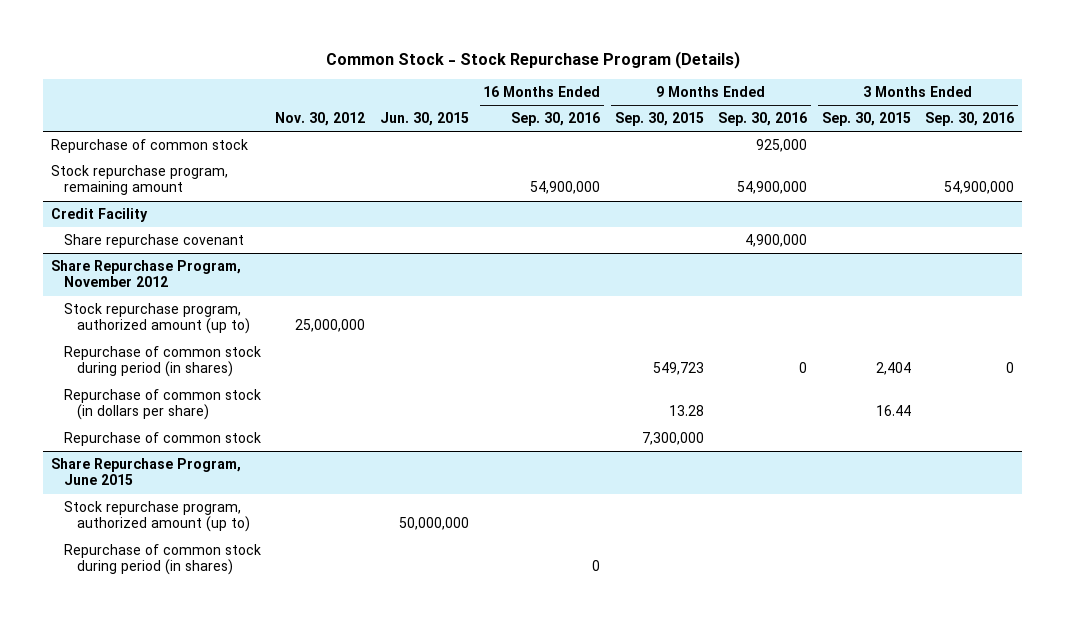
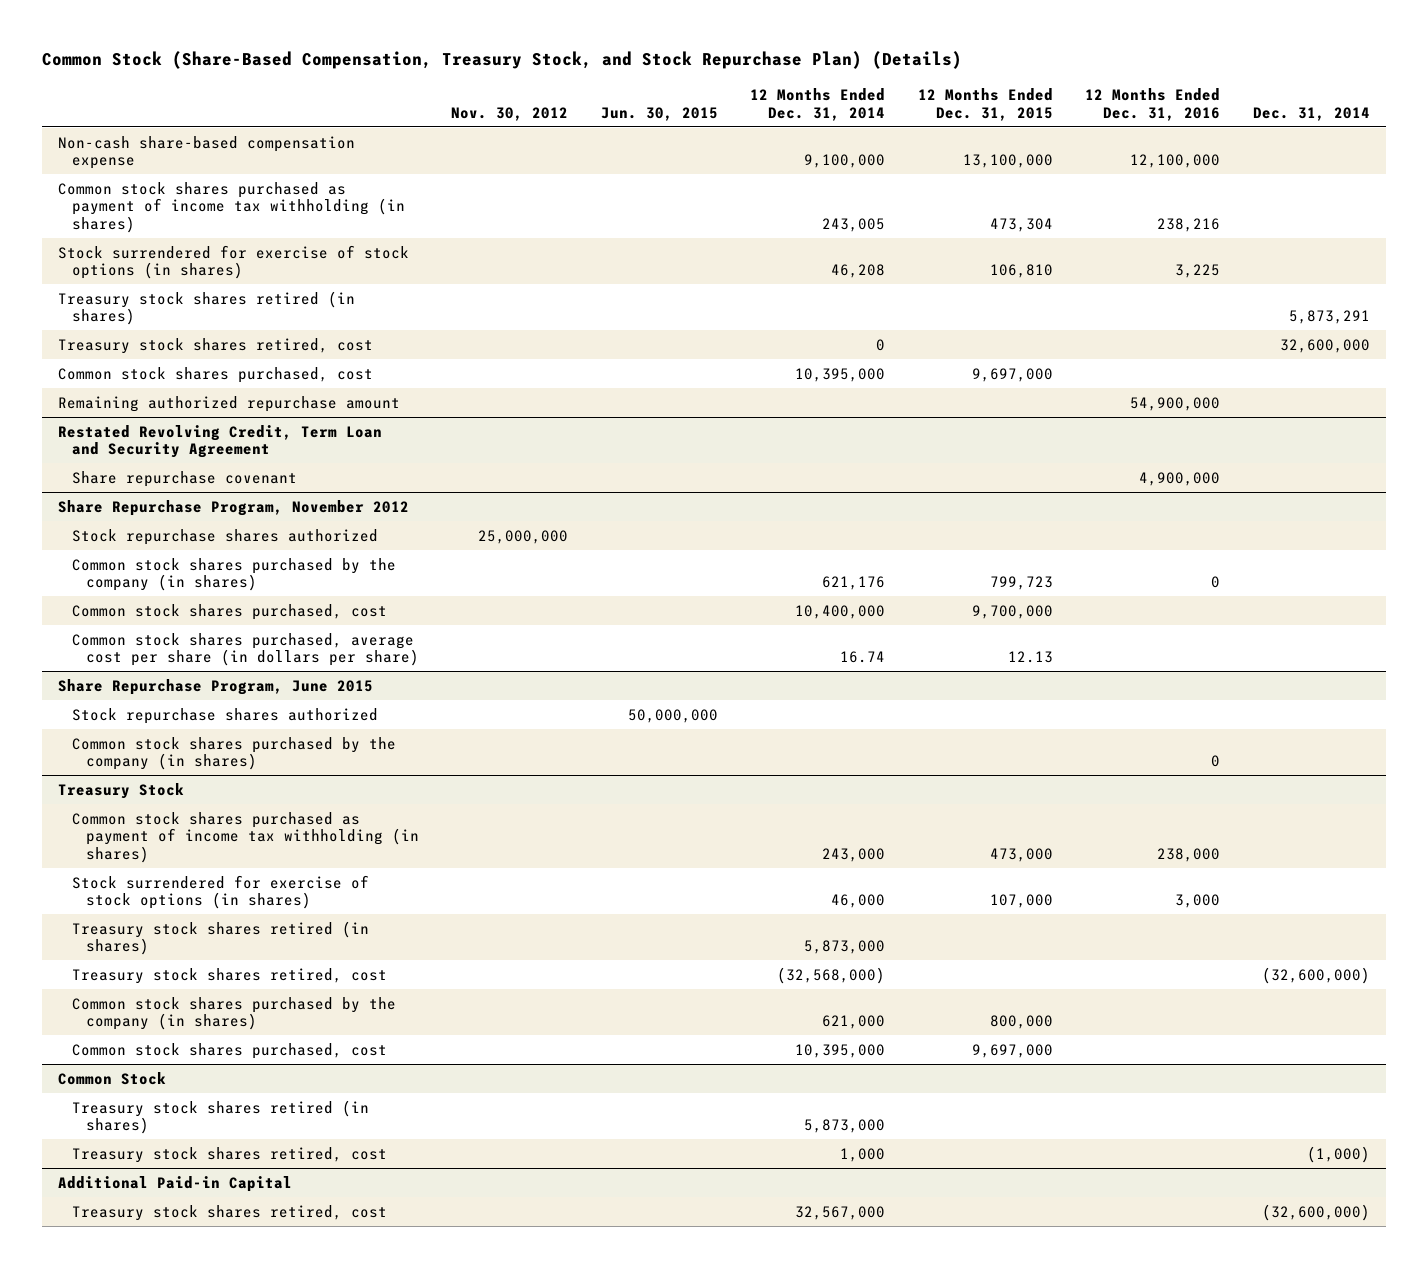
- Common Stock - Stock Repurchase Program (Details)
+ Common Stock (Share-Based Compensation, Treasury Stock, and Stock Repurchase Plan) (Details)
- | Nov. 30, 2012 | Jun. 30, 2015 | 16 Months Ended Sep. 30, 2016 | 9 Months Ended Sep. 30, 2015 | 9 Months Ended Sep. 30, 2016 | 3 Months Ended Sep. 30, 2015 | 3 Months Ended Sep. 30, 2016
+ | Nov. 30, 2012 | Jun. 30, 2015 | 12 Months Ended Dec. 31, 2014 | 12 Months Ended Dec. 31, 2015 | 12 Months Ended Dec. 31, 2016 | Dec. 31, 2014
- Repurchase of common stock | | | | | 925,000 | |
- Stock repurchase program, remaining amount | | | 54,900,000 | | 54,900,000 | | 54,900,000
- Credit Facility
+ Non-cash share-based compensation expense | | | 9,100,000 | 13,100,000 | 12,100,000 |
+ Common stock shares purchased as payment of income tax withholding (in shares) | | | 243,005 | 473,304 | 238,216 |
+ Stock surrendered for exercise of stock options (in shares) | | | 46,208 | 106,810 | 3,225 |
+ Treasury stock shares retired (in shares) | | | | | | 5,873,291
+ Treasury stock shares retired, cost | | | 0 | | | 32,600,000
+ Common stock shares purchased, cost | | | 10,395,000 | 9,697,000 | |
+ Remaining authorized repurchase amount | | | | | 54,900,000 |
+ Restated Revolving Credit, Term Loan and Security Agreement
@ Share Repurchase Program, November 2012
- Stock repurchase program, authorized amount (up to) | 25,000,000 | | | | | |
- Repurchase of common stock during period (in shares) | | | | 549,723 | 0 | 2,404 | 0
- Repurchase of common stock (in dollars per share) | | | | 13.28 | | 16.44 |
- Repurchase of common stock | | | | 7,300,000 | | |
+ Stock repurchase shares authorized | 25,000,000 | | | | |
+ Common stock shares purchased by the company (in shares) | | | 621,176 | 799,723 | 0 |
+ Common stock shares purchased, cost | | | 10,400,000 | 9,700,000 | |
+ Common stock shares purchased, average cost per share (in dollars per share) | | | 16.74 | 12.13 | |
@ Share Repurchase Program, June 2015
- Stock repurchase program, authorized amount (up to) | | 50,000,000 | | | | |
- Repurchase of common stock during period (in shares) | | | 0 | | | |
+ Stock repurchase shares authorized | | 50,000,000 | | | |
+ Common stock shares purchased by the company (in shares) | | | | | 0 |
+ Treasury Stock
+ Common stock shares purchased as payment of income tax withholding (in shares) | | | 243,000 | 473,000 | 238,000 |
+ Stock surrendered for exercise of stock options (in shares) | | | 46,000 | 107,000 | 3,000 |
+ Treasury stock shares retired (in shares) | | | 5,873,000 | | |
+ Treasury stock shares retired, cost | | | (32,568,000) | | | (32,600,000)
+ Common stock shares purchased by the company (in shares) | | | 621,000 | 800,000 | |
+ Common stock shares purchased, cost | | | 10,395,000 | 9,697,000 | |
+ Common Stock
+ Treasury stock shares retired (in shares) | | | 5,873,000 | | |
+ Treasury stock shares retired, cost | | | 1,000 | | | (1,000)
+ Additional Paid-in Capital
+ Treasury stock shares retired, cost | | | 32,567,000 | | | (32,600,000)

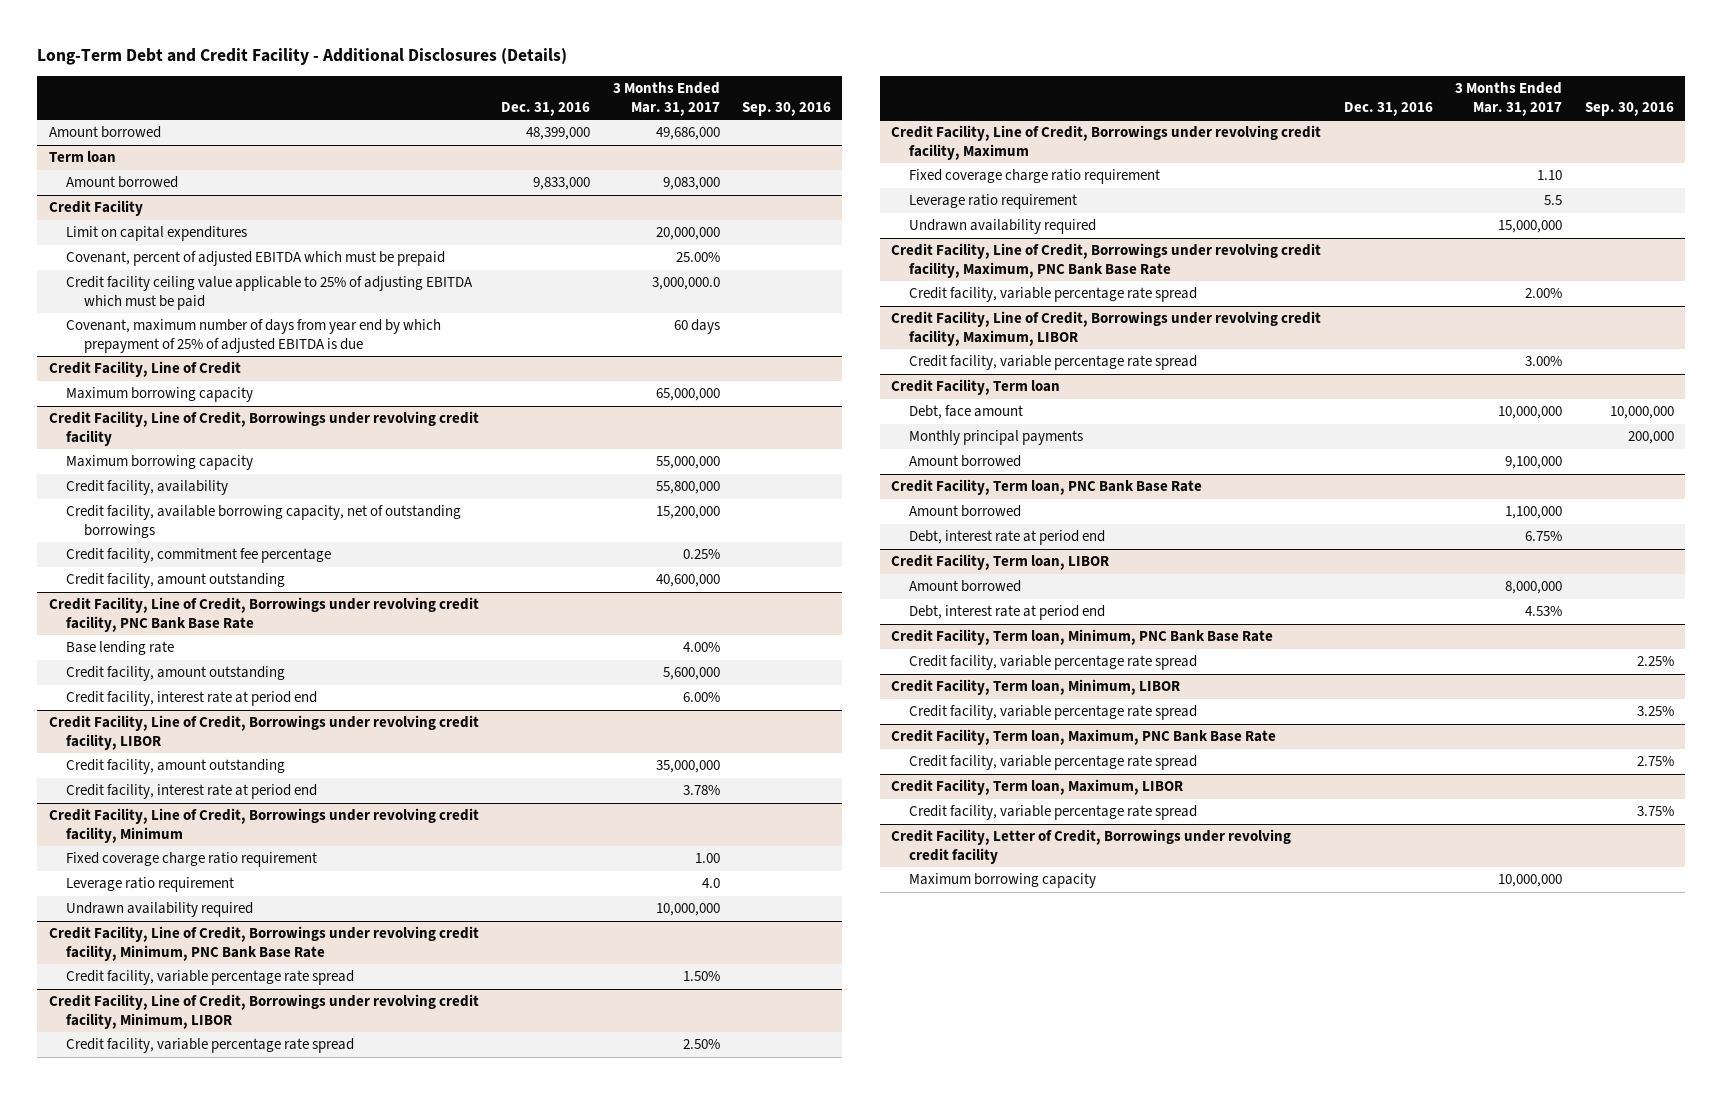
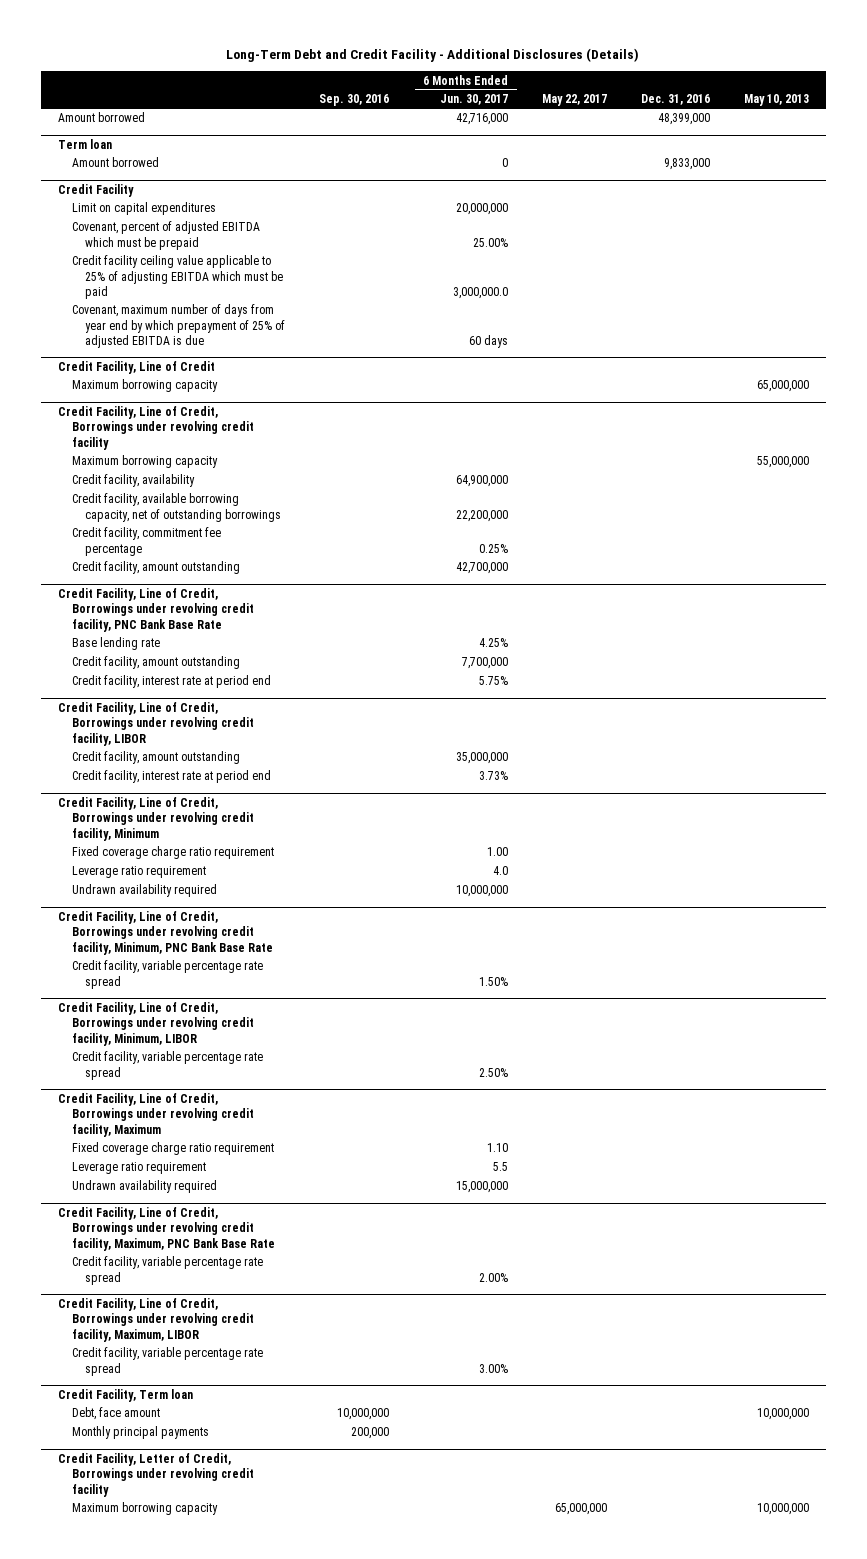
- | Dec. 31, 2016 | 3 Months Ended Mar. 31, 2017 | Sep. 30, 2016
+ | Sep. 30, 2016 | 6 Months Ended Jun. 30, 2017 | May 22, 2017 | Dec. 31, 2016 | May 10, 2013
@ Credit Facility, Term loan
- Amount borrowed | | 9,100,000 |
- Credit Facility, Term loan, PNC Bank Base Rate
- Amount borrowed | | 1,100,000 |
- Debt, interest rate at period end | | 6.75% |
- Credit Facility, Term loan, LIBOR
- Amount borrowed | | 8,000,000 |
- Debt, interest rate at period end | | 4.53% |
- Credit Facility, Term loan, Minimum, PNC Bank Base Rate
- Credit facility, variable percentage rate spread | | | 2.25%
- Credit Facility, Term loan, Minimum, LIBOR
- Credit facility, variable percentage rate spread | | | 3.25%
- Credit Facility, Term loan, Maximum, PNC Bank Base Rate
- Credit facility, variable percentage rate spread | | | 2.75%
- Credit Facility, Term loan, Maximum, LIBOR
- Credit facility, variable percentage rate spread | | | 3.75%

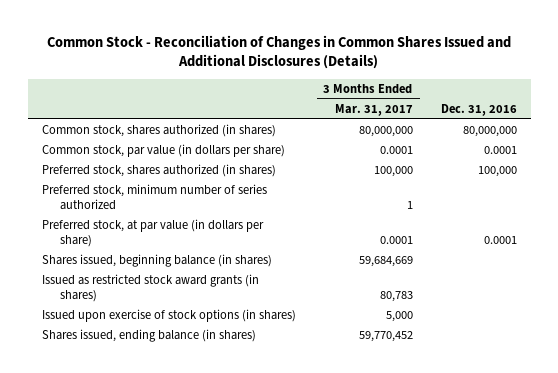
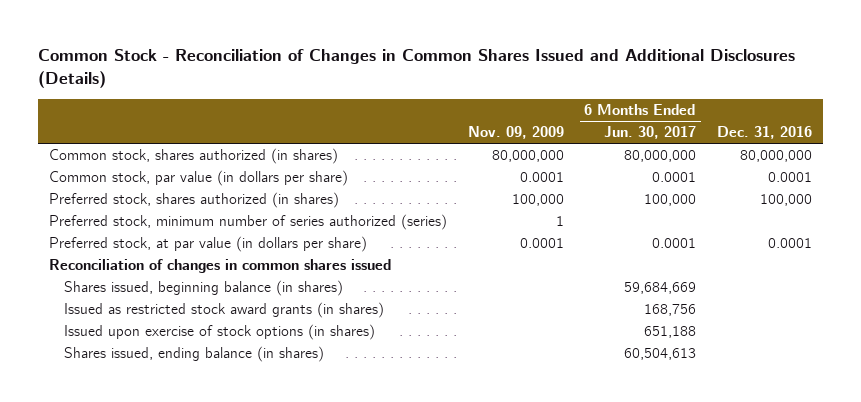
- | 3 Months Ended Mar. 31, 2017 | Dec. 31, 2016
+ | Nov. 09, 2009 | 6 Months Ended Jun. 30, 2017 | Dec. 31, 2016
- Preferred stock, minimum number of series authorized | 1 |
+ Preferred stock, minimum number of series authorized (series) | 1 | |
+ Reconciliation of changes in common shares issued

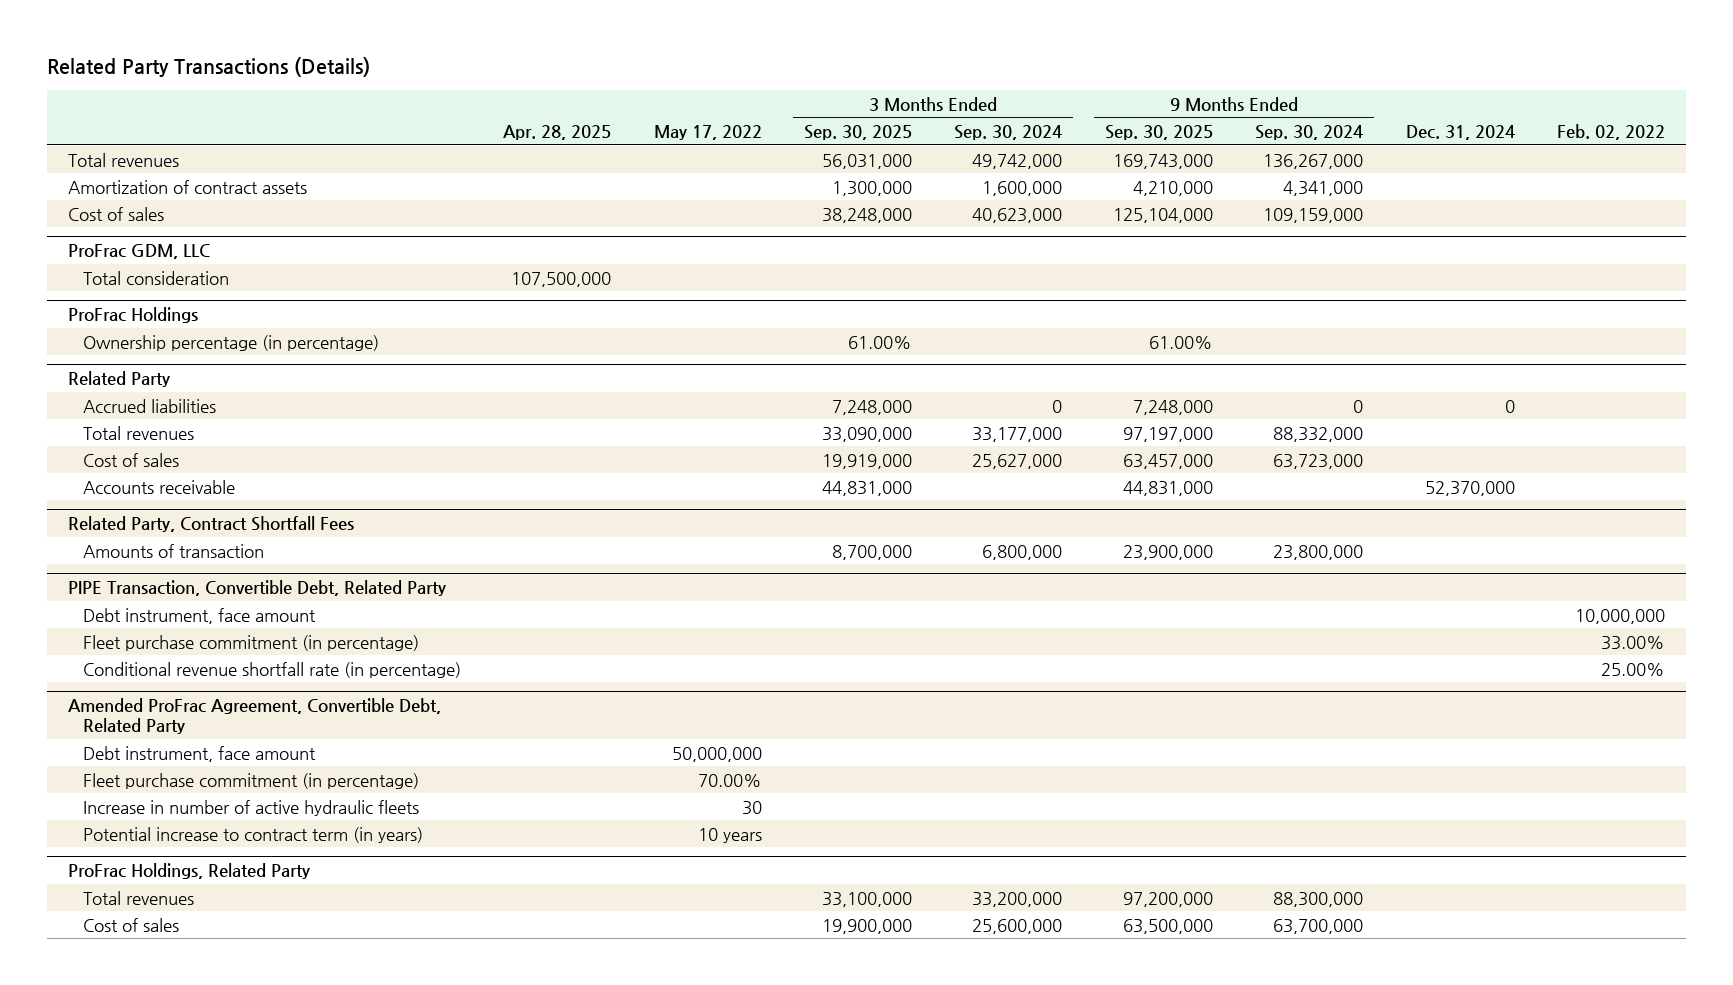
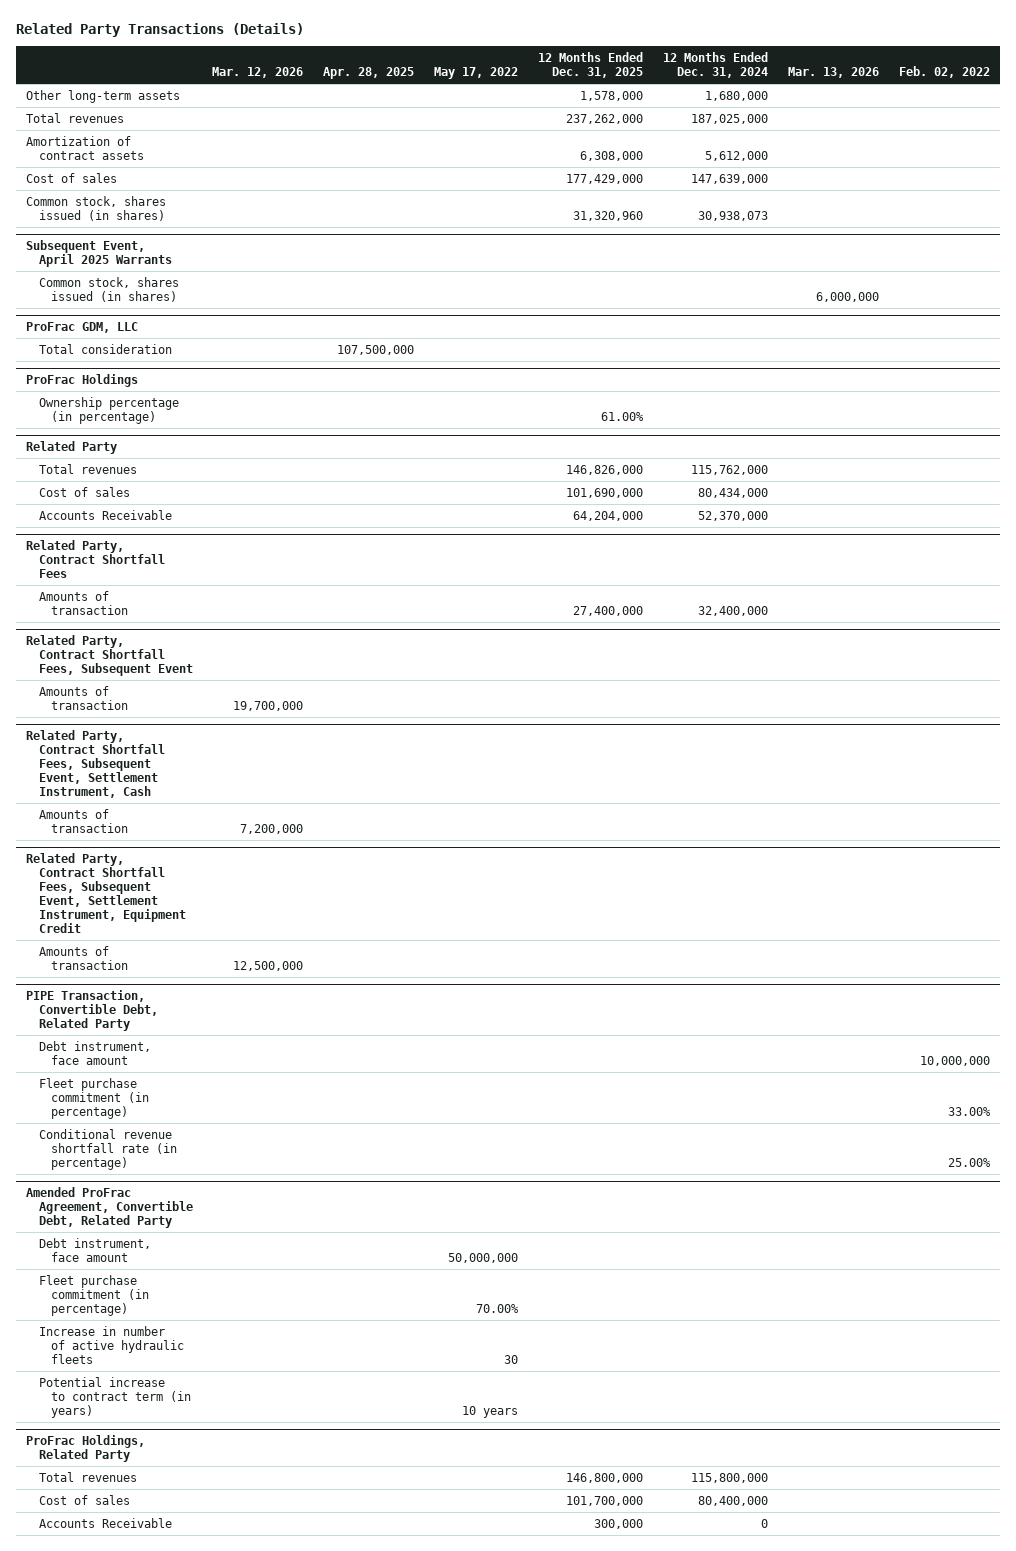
- | Apr. 28, 2025 | May 17, 2022 | 3 Months Ended Sep. 30, 2025 | 3 Months Ended Sep. 30, 2024 | 9 Months Ended Sep. 30, 2025 | 9 Months Ended Sep. 30, 2024 | Dec. 31, 2024 | Feb. 02, 2022
+ | Mar. 12, 2026 | Apr. 28, 2025 | May 17, 2022 | 12 Months Ended Dec. 31, 2025 | 12 Months Ended Dec. 31, 2024 | Mar. 13, 2026 | Feb. 02, 2022
+ Other long-term assets | | | | 1,578,000 | 1,680,000 | |
+ Common stock, shares issued (in shares) | | | | 31,320,960 | 30,938,073 | |
+ Subsequent Event, April 2025 Warrants
+ Common stock, shares issued (in shares) | | | | | | 6,000,000 |
@ Related Party
- Accrued liabilities | | | 7,248,000 | 0 | 7,248,000 | 0 | 0 |
- Accounts receivable | | | 44,831,000 | | 44,831,000 | | 52,370,000 |
+ Accounts Receivable | | | | 64,204,000 | 52,370,000 | |
+ Related Party, Contract Shortfall Fees, Subsequent Event
+ Amounts of transaction | 19,700,000 | | | | | |
+ Related Party, Contract Shortfall Fees, Subsequent Event, Settlement Instrument, Cash
+ Amounts of transaction | 7,200,000 | | | | | |
+ Related Party, Contract Shortfall Fees, Subsequent Event, Settlement Instrument, Equipment Credit
+ Amounts of transaction | 12,500,000 | | | | | |
@ ProFrac Holdings, Related Party
+ Accounts Receivable | | | | 300,000 | 0 | |

